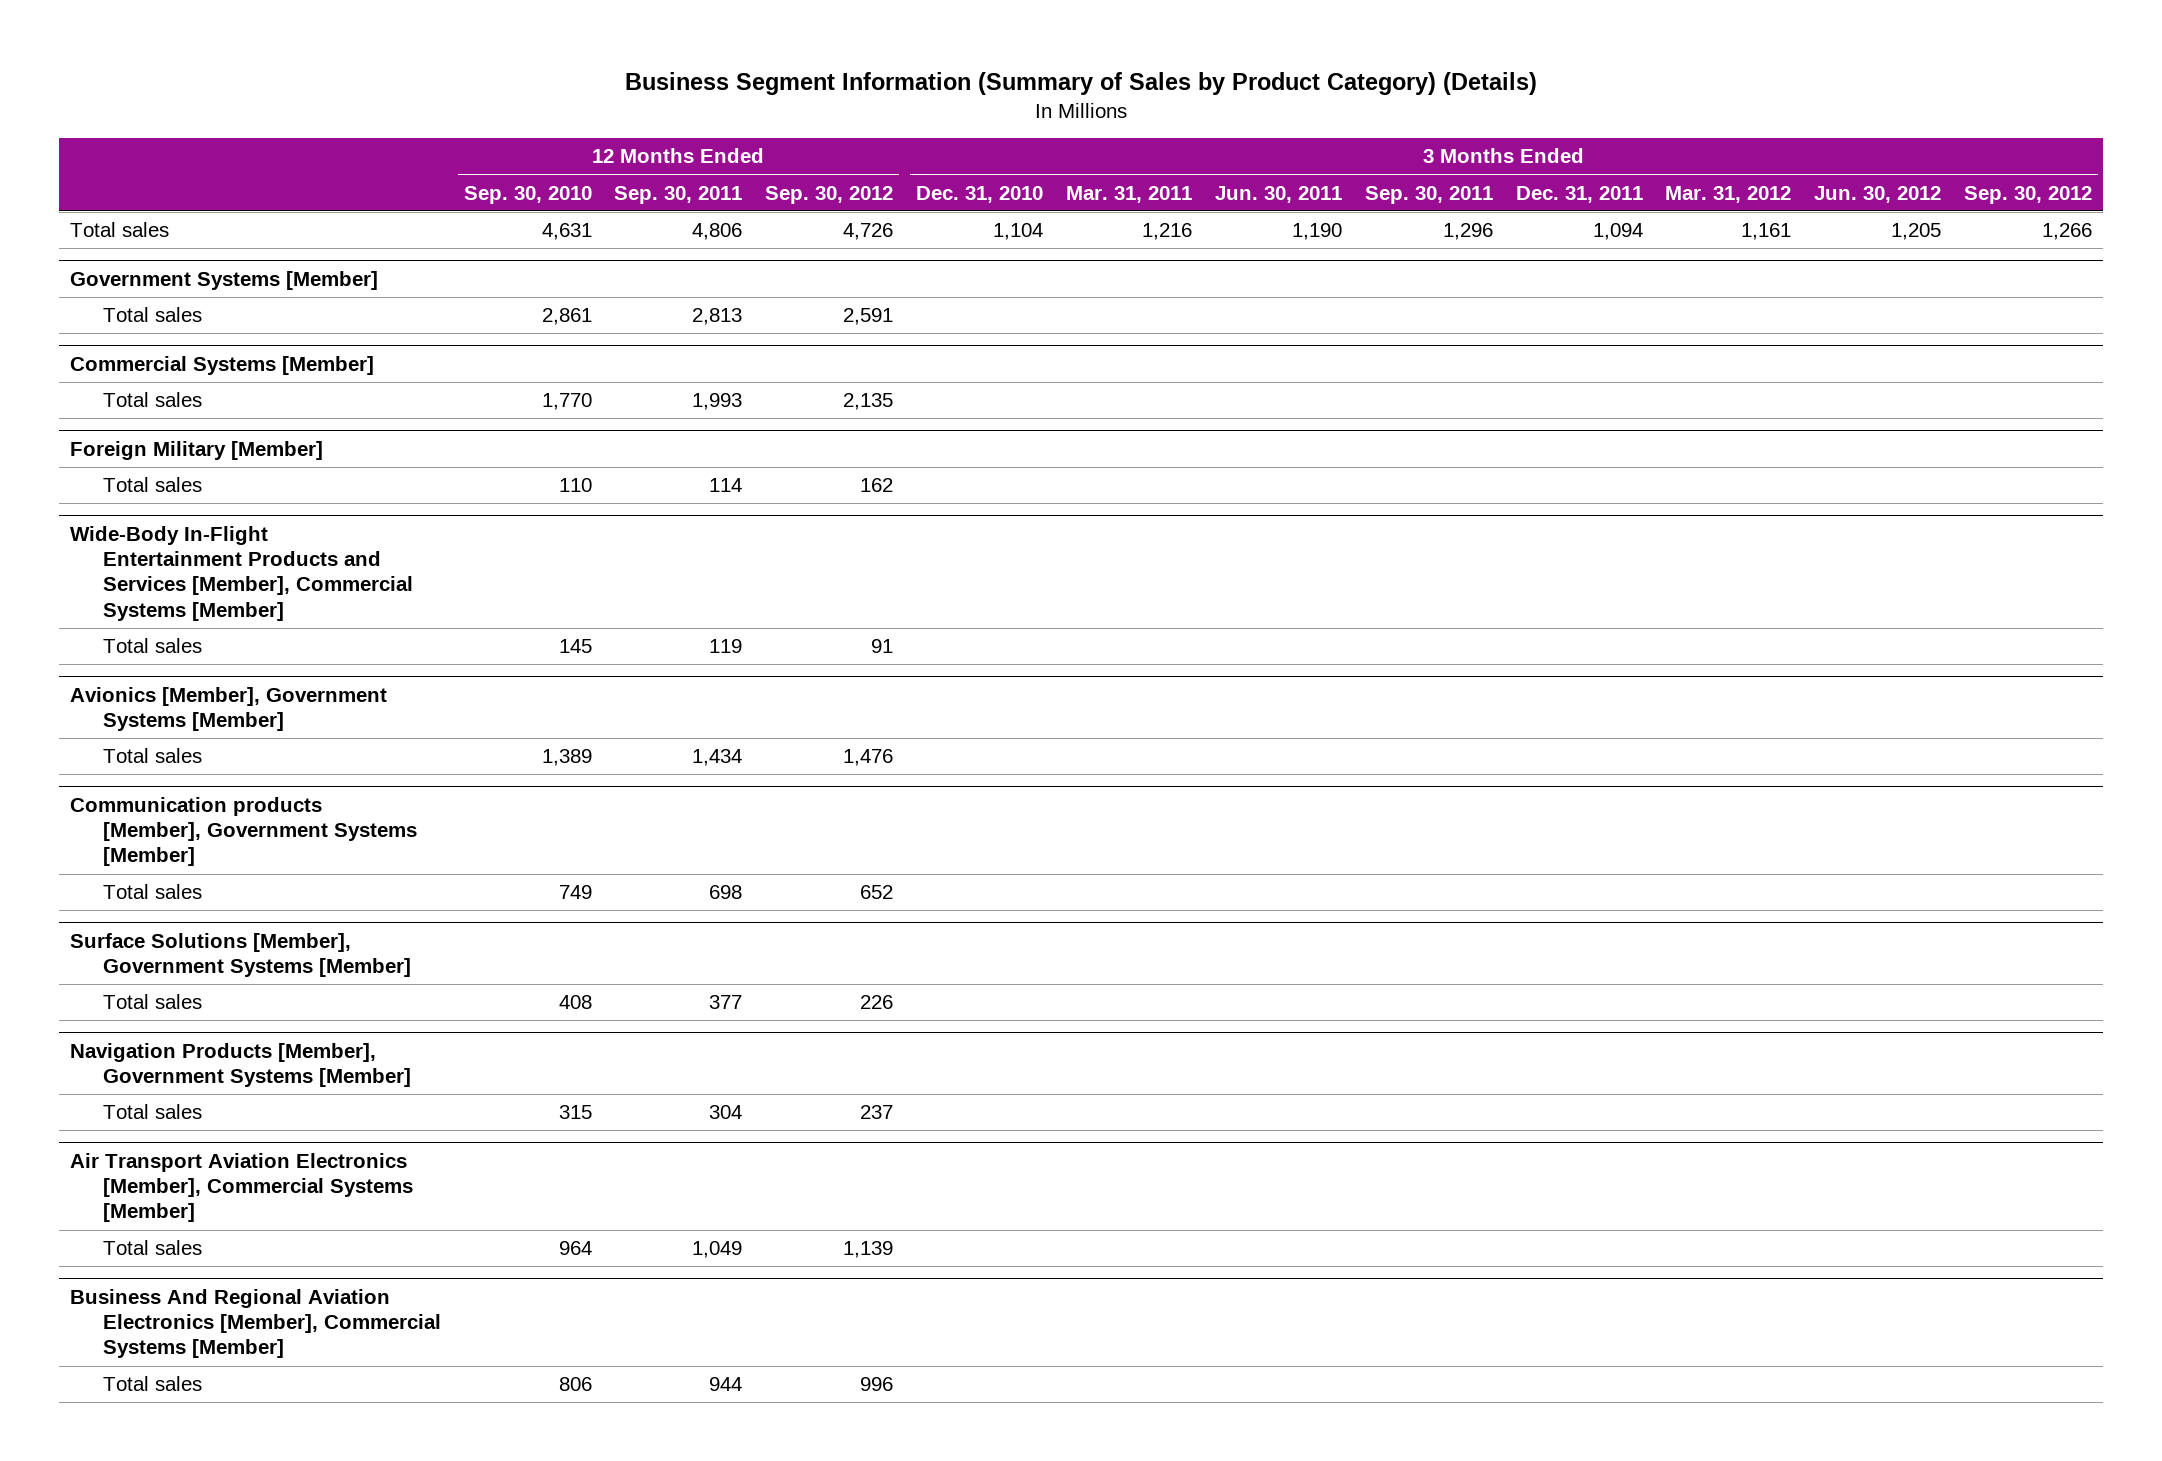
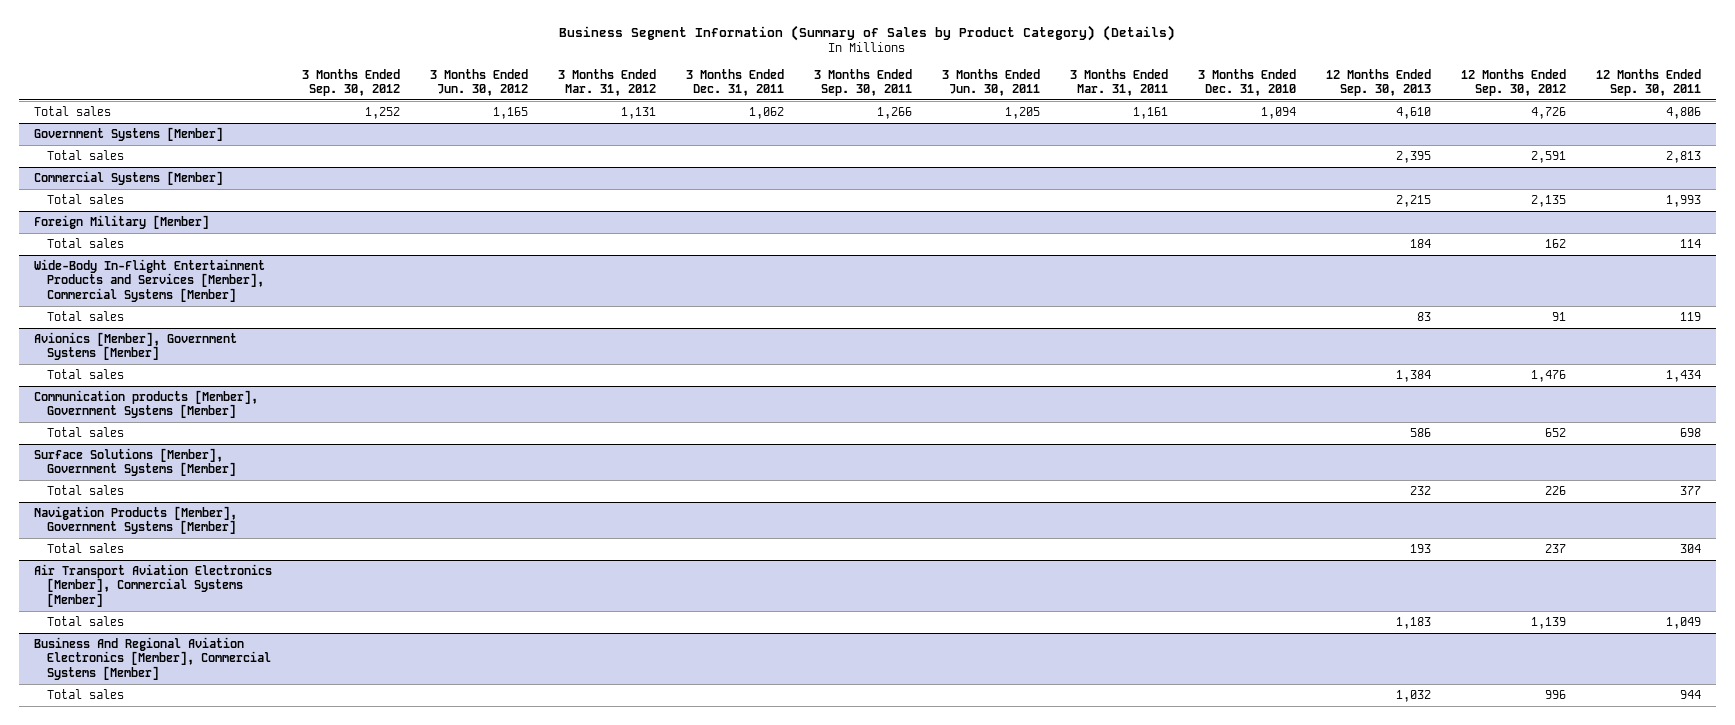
- | 12 Months Ended Sep. 30, 2010 | 12 Months Ended Sep. 30, 2011 | 12 Months Ended Sep. 30, 2012 | 3 Months Ended Dec. 31, 2010 | 3 Months Ended Mar. 31, 2011 | 3 Months Ended Jun. 30, 2011 | 3 Months Ended Sep. 30, 2011 | 3 Months Ended Dec. 31, 2011 | 3 Months Ended Mar. 31, 2012 | 3 Months Ended Jun. 30, 2012 | 3 Months Ended Sep. 30, 2012
+ | 3 Months Ended Sep. 30, 2012 | 3 Months Ended Jun. 30, 2012 | 3 Months Ended Mar. 31, 2012 | 3 Months Ended Dec. 31, 2011 | 3 Months Ended Sep. 30, 2011 | 3 Months Ended Jun. 30, 2011 | 3 Months Ended Mar. 31, 2011 | 3 Months Ended Dec. 31, 2010 | 12 Months Ended Sep. 30, 2013 | 12 Months Ended Sep. 30, 2012 | 12 Months Ended Sep. 30, 2011
- Total sales | 4,631 | 4,806 | 4,726 | 1,104 | 1,216 | 1,190 | 1,296 | 1,094 | 1,161 | 1,205 | 1,266
+ Total sales | 1,252 | 1,165 | 1,131 | 1,062 | 1,266 | 1,205 | 1,161 | 1,094 | 4,610 | 4,726 | 4,806

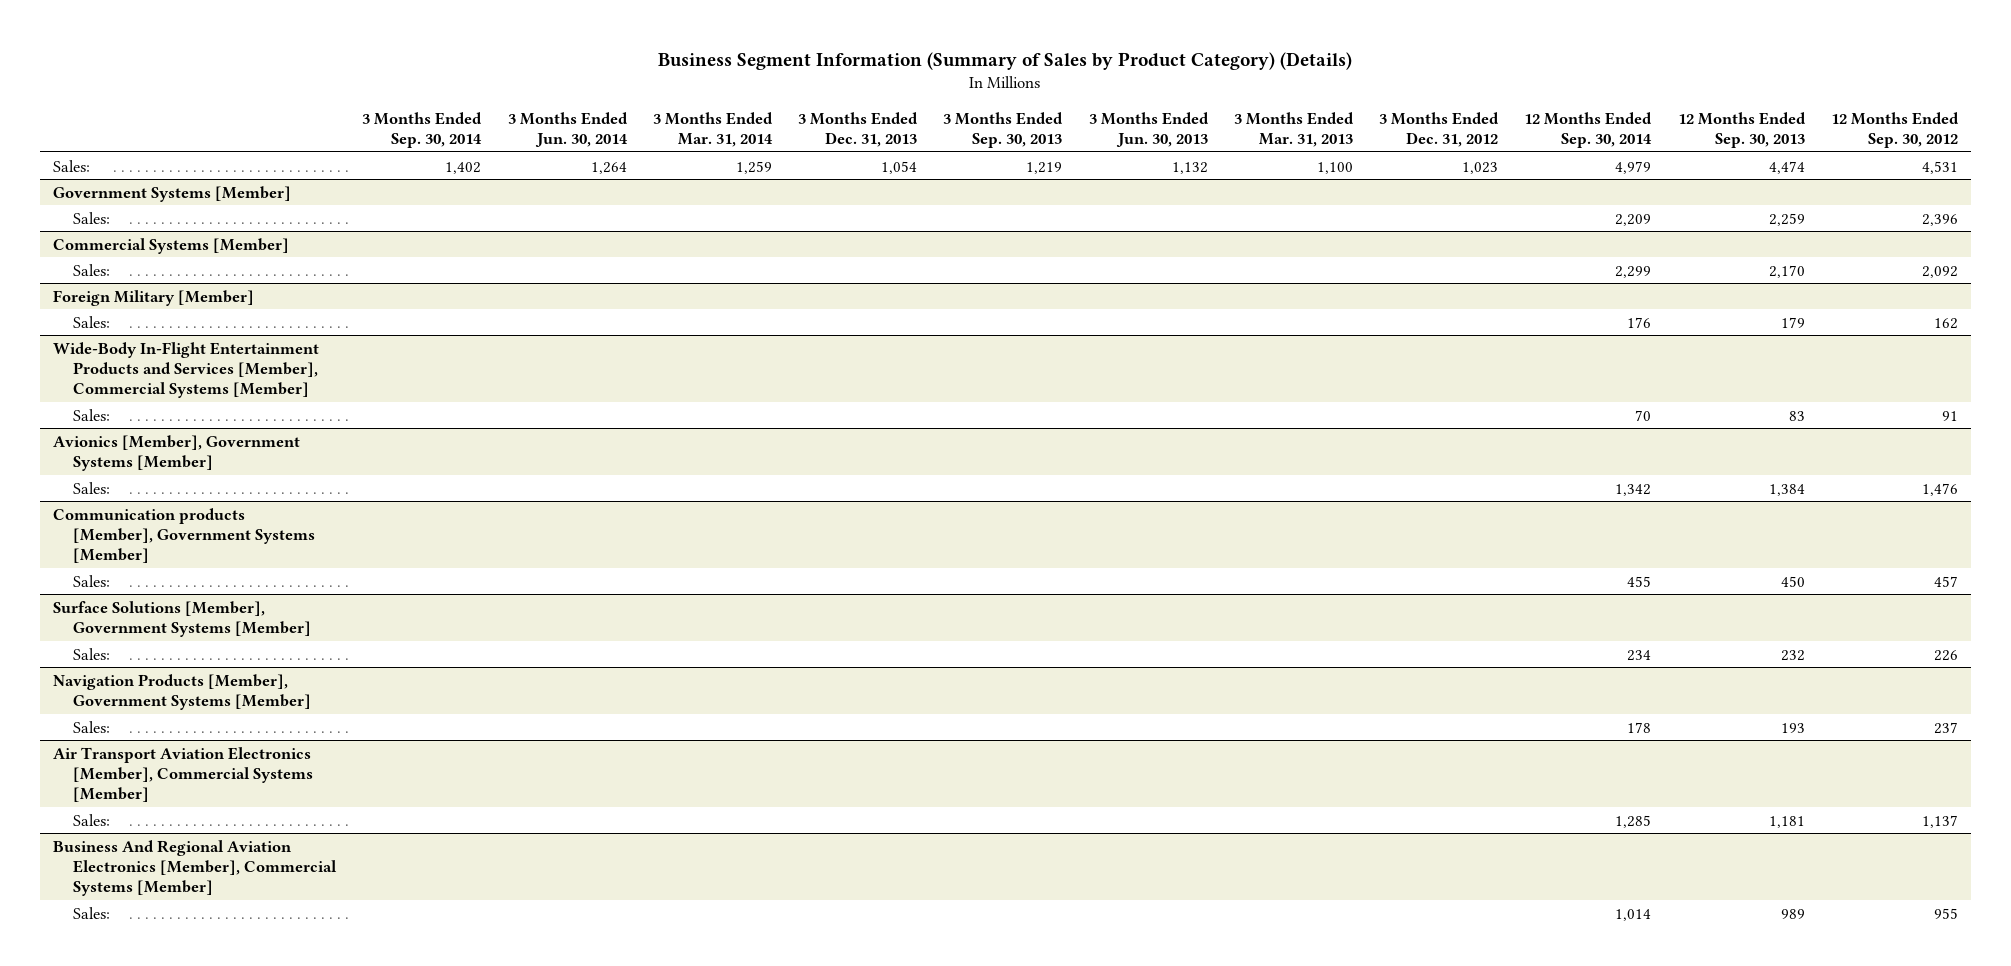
- | 3 Months Ended Sep. 30, 2012 | 3 Months Ended Jun. 30, 2012 | 3 Months Ended Mar. 31, 2012 | 3 Months Ended Dec. 31, 2011 | 3 Months Ended Sep. 30, 2011 | 3 Months Ended Jun. 30, 2011 | 3 Months Ended Mar. 31, 2011 | 3 Months Ended Dec. 31, 2010 | 12 Months Ended Sep. 30, 2013 | 12 Months Ended Sep. 30, 2012 | 12 Months Ended Sep. 30, 2011
+ | 3 Months Ended Sep. 30, 2014 | 3 Months Ended Jun. 30, 2014 | 3 Months Ended Mar. 31, 2014 | 3 Months Ended Dec. 31, 2013 | 3 Months Ended Sep. 30, 2013 | 3 Months Ended Jun. 30, 2013 | 3 Months Ended Mar. 31, 2013 | 3 Months Ended Dec. 31, 2012 | 12 Months Ended Sep. 30, 2014 | 12 Months Ended Sep. 30, 2013 | 12 Months Ended Sep. 30, 2012
- Total sales | 1,252 | 1,165 | 1,131 | 1,062 | 1,266 | 1,205 | 1,161 | 1,094 | 4,610 | 4,726 | 4,806
+ Sales: | 1,402 | 1,264 | 1,259 | 1,054 | 1,219 | 1,132 | 1,100 | 1,023 | 4,979 | 4,474 | 4,531
@ Government Systems [Member]
- Total sales | | | | | | | | | 2,395 | 2,591 | 2,813
+ Sales: | | | | | | | | | 2,209 | 2,259 | 2,396
@ Commercial Systems [Member]
- Total sales | | | | | | | | | 2,215 | 2,135 | 1,993
+ Sales: | | | | | | | | | 2,299 | 2,170 | 2,092
@ Foreign Military [Member]
- Total sales | | | | | | | | | 184 | 162 | 114
+ Sales: | | | | | | | | | 176 | 179 | 162
@ Wide-Body In-Flight Entertainment Products and Services [Member], Commercial Systems [Member]
- Total sales | | | | | | | | | 83 | 91 | 119
+ Sales: | | | | | | | | | 70 | 83 | 91
@ Avionics [Member], Government Systems [Member]
- Total sales | | | | | | | | | 1,384 | 1,476 | 1,434
+ Sales: | | | | | | | | | 1,342 | 1,384 | 1,476
@ Communication products [Member], Government Systems [Member]
- Total sales | | | | | | | | | 586 | 652 | 698
+ Sales: | | | | | | | | | 455 | 450 | 457
@ Surface Solutions [Member], Government Systems [Member]
- Total sales | | | | | | | | | 232 | 226 | 377
+ Sales: | | | | | | | | | 234 | 232 | 226
@ Navigation Products [Member], Government Systems [Member]
- Total sales | | | | | | | | | 193 | 237 | 304
+ Sales: | | | | | | | | | 178 | 193 | 237
@ Air Transport Aviation Electronics [Member], Commercial Systems [Member]
- Total sales | | | | | | | | | 1,183 | 1,139 | 1,049
+ Sales: | | | | | | | | | 1,285 | 1,181 | 1,137
@ Business And Regional Aviation Electronics [Member], Commercial Systems [Member]
- Total sales | | | | | | | | | 1,032 | 996 | 944
+ Sales: | | | | | | | | | 1,014 | 989 | 955

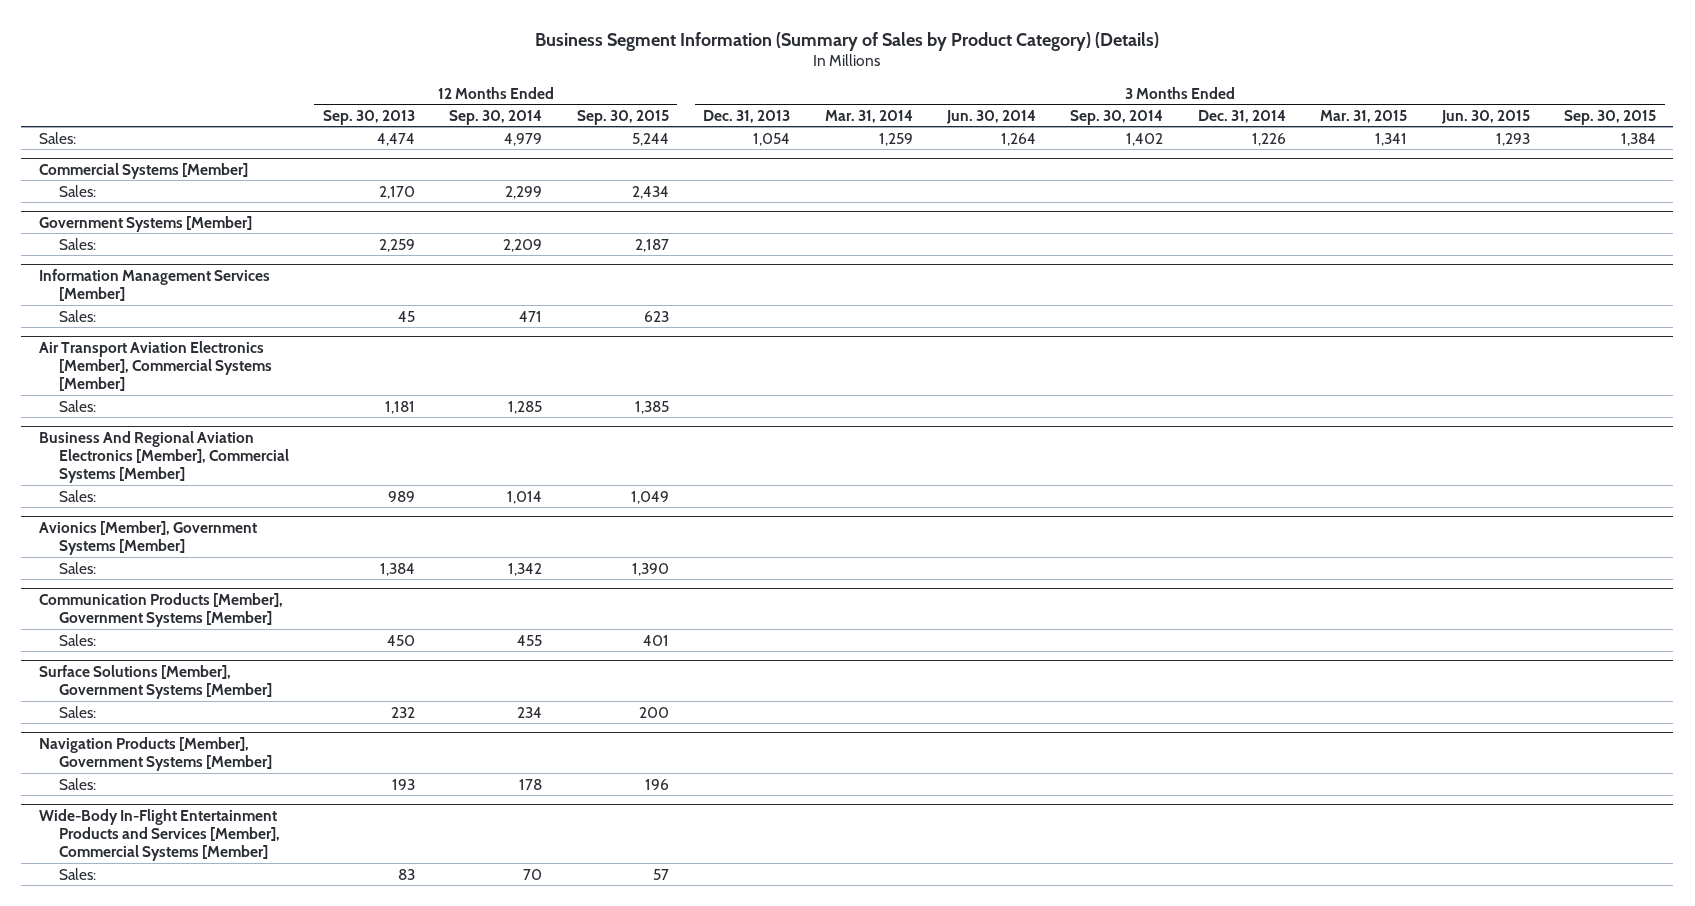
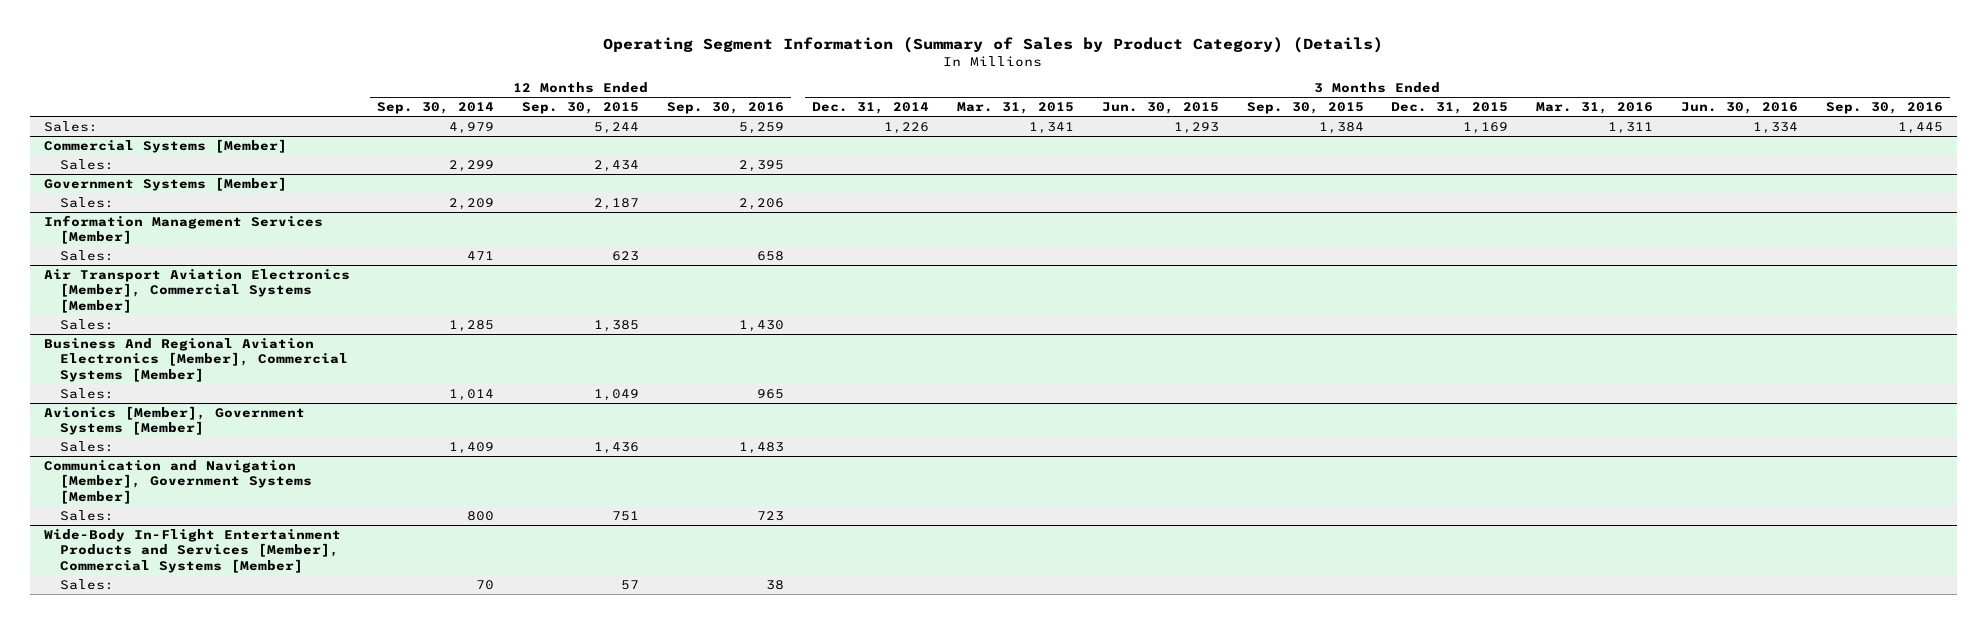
- Business Segment Information (Summary of Sales by Product Category) (Details)
+ Operating Segment Information (Summary of Sales by Product Category) (Details)
- | 12 Months Ended Sep. 30, 2013 | 12 Months Ended Sep. 30, 2014 | 12 Months Ended Sep. 30, 2015 | 3 Months Ended Dec. 31, 2013 | 3 Months Ended Mar. 31, 2014 | 3 Months Ended Jun. 30, 2014 | 3 Months Ended Sep. 30, 2014 | 3 Months Ended Dec. 31, 2014 | 3 Months Ended Mar. 31, 2015 | 3 Months Ended Jun. 30, 2015 | 3 Months Ended Sep. 30, 2015
+ | 12 Months Ended Sep. 30, 2014 | 12 Months Ended Sep. 30, 2015 | 12 Months Ended Sep. 30, 2016 | 3 Months Ended Dec. 31, 2014 | 3 Months Ended Mar. 31, 2015 | 3 Months Ended Jun. 30, 2015 | 3 Months Ended Sep. 30, 2015 | 3 Months Ended Dec. 31, 2015 | 3 Months Ended Mar. 31, 2016 | 3 Months Ended Jun. 30, 2016 | 3 Months Ended Sep. 30, 2016
@ Avionics [Member], Government Systems [Member]
- Sales: | 1,384 | 1,342 | 1,390 | | | | | | | |
- Communication Products [Member], Government Systems [Member]
- Sales: | 450 | 455 | 401 | | | | | | | |
- Surface Solutions [Member], Government Systems [Member]
- Sales: | 232 | 234 | 200 | | | | | | | |
- Navigation Products [Member], Government Systems [Member]
- Sales: | 193 | 178 | 196 | | | | | | | |
@ Avionics [Member], Government Systems [Member]
+ Sales: | 1,409 | 1,436 | 1,483 | | | | | | | |
+ Communication and Navigation [Member], Government Systems [Member]
+ Sales: | 800 | 751 | 723 | | | | | | | |

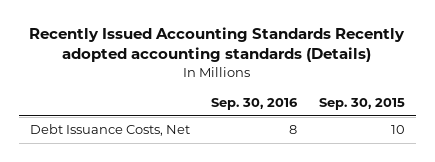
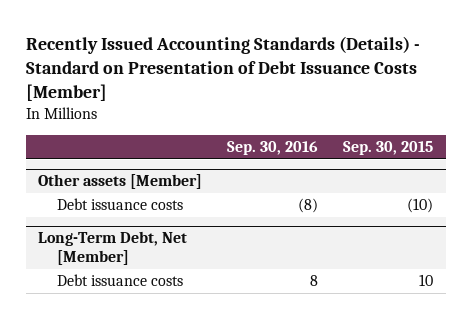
- Recently Issued Accounting Standards Recently adopted accounting standards (Details)
+ Recently Issued Accounting Standards (Details) - Standard on Presentation of Debt Issuance Costs [Member]
- Debt Issuance Costs, Net | 8 | 10
+ Other assets [Member]
+ Debt issuance costs | (8) | (10)
+ Long-Term Debt, Net [Member]
+ Debt issuance costs | 8 | 10

